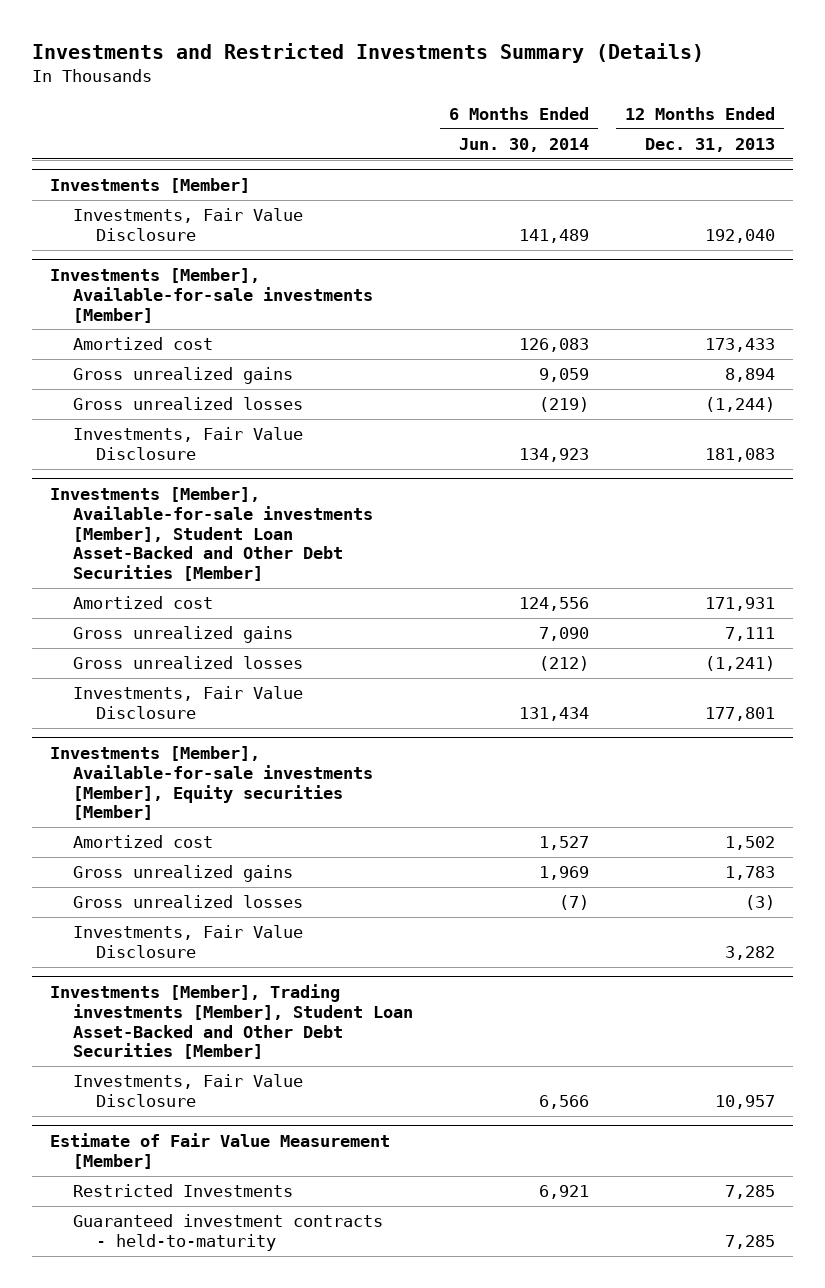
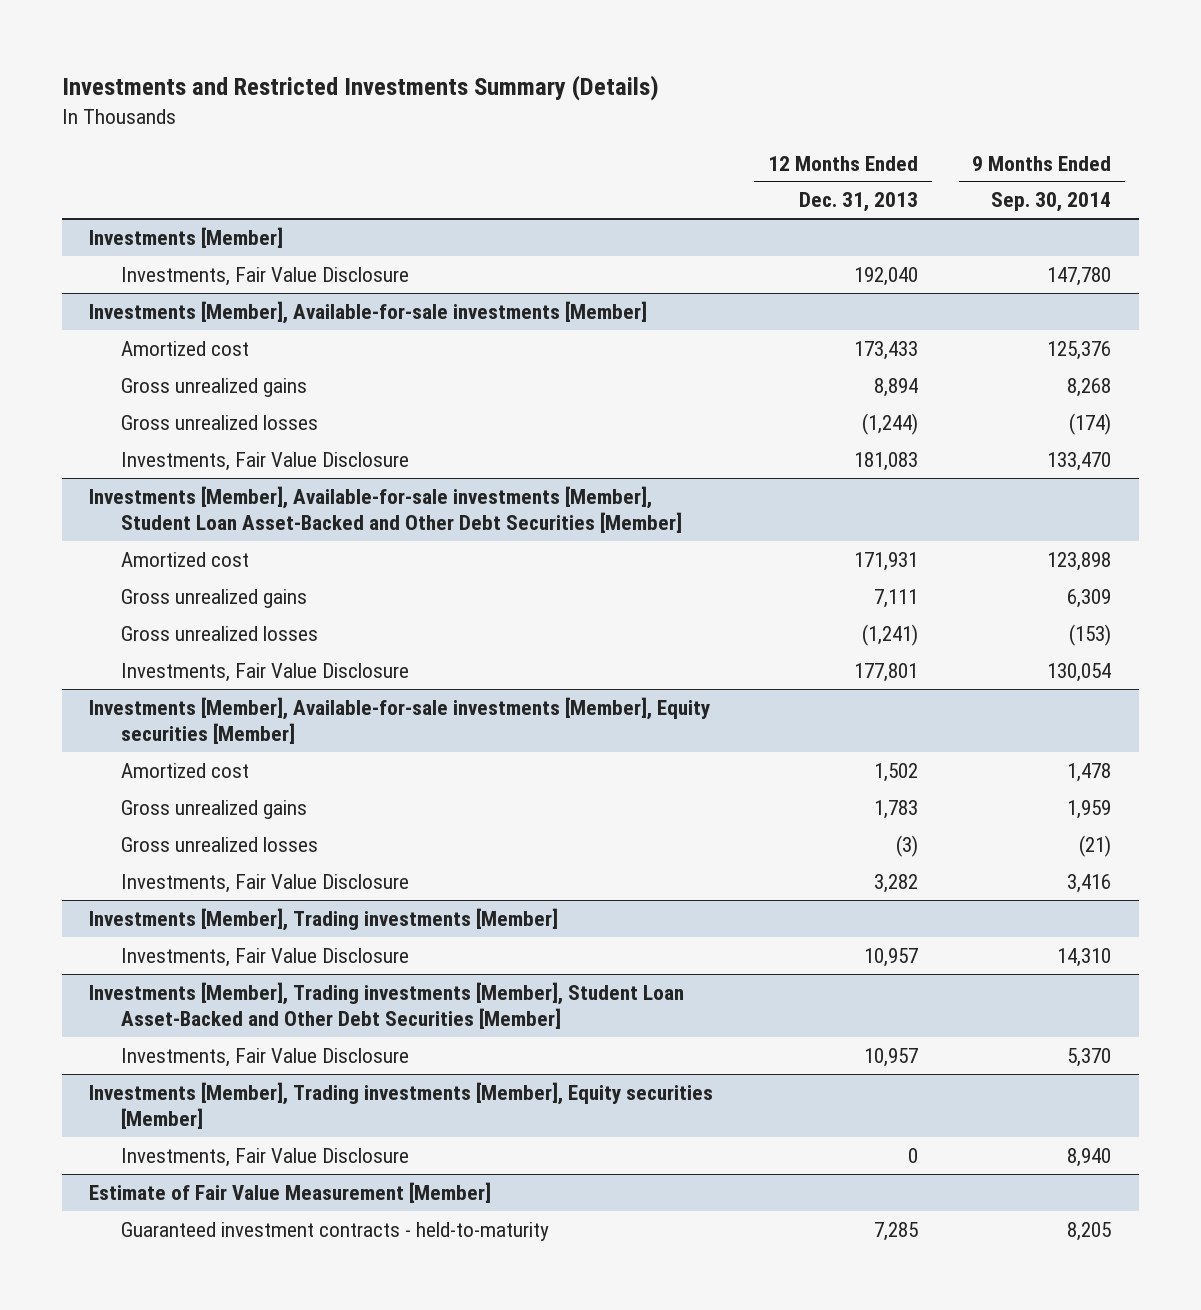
- | 6 Months Ended Jun. 30, 2014 | 12 Months Ended Dec. 31, 2013
+ | 12 Months Ended Dec. 31, 2013 | 9 Months Ended Sep. 30, 2014
+ Investments [Member], Trading investments [Member]
+ Investments, Fair Value Disclosure | 10,957 | 14,310
+ Investments [Member], Trading investments [Member], Equity securities [Member]
+ Investments, Fair Value Disclosure | 0 | 8,940
@ Estimate of Fair Value Measurement [Member]
- Restricted Investments | 6,921 | 7,285

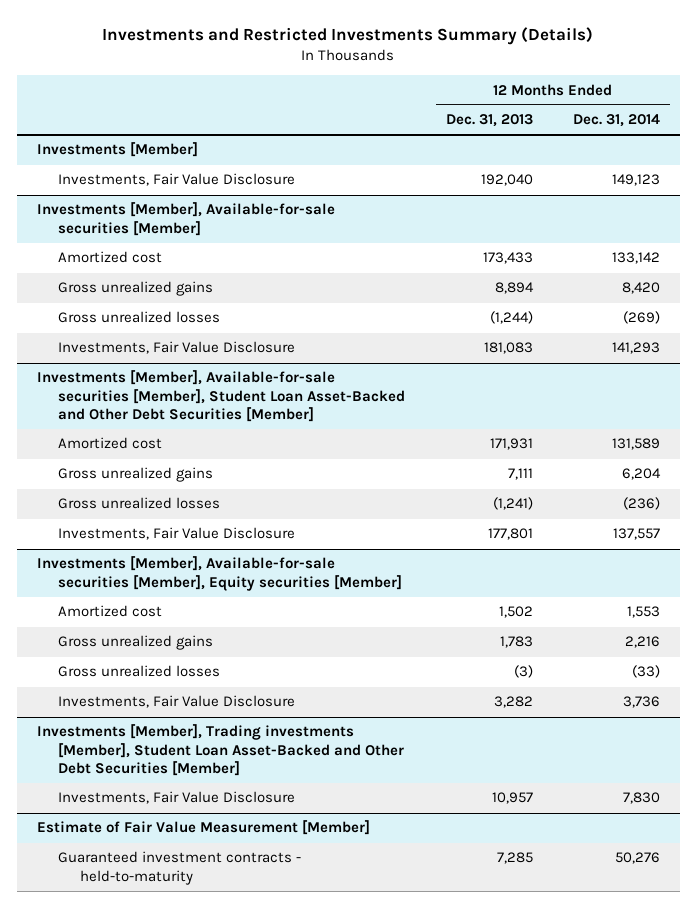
- | 12 Months Ended Dec. 31, 2013 | 9 Months Ended Sep. 30, 2014
+ | 12 Months Ended Dec. 31, 2013 | 12 Months Ended Dec. 31, 2014
- Investments [Member], Available-for-sale investments [Member]
+ Investments [Member], Available-for-sale securities [Member]
- Investments [Member], Available-for-sale investments [Member], Student Loan Asset-Backed and Other Debt Securities [Member]
+ Investments [Member], Available-for-sale securities [Member], Student Loan Asset-Backed and Other Debt Securities [Member]
- Investments [Member], Available-for-sale investments [Member], Equity securities [Member]
+ Investments [Member], Available-for-sale securities [Member], Equity securities [Member]
- Investments [Member], Trading investments [Member]
- Investments, Fair Value Disclosure | 10,957 | 14,310
- Investments [Member], Trading investments [Member], Equity securities [Member]
- Investments, Fair Value Disclosure | 0 | 8,940

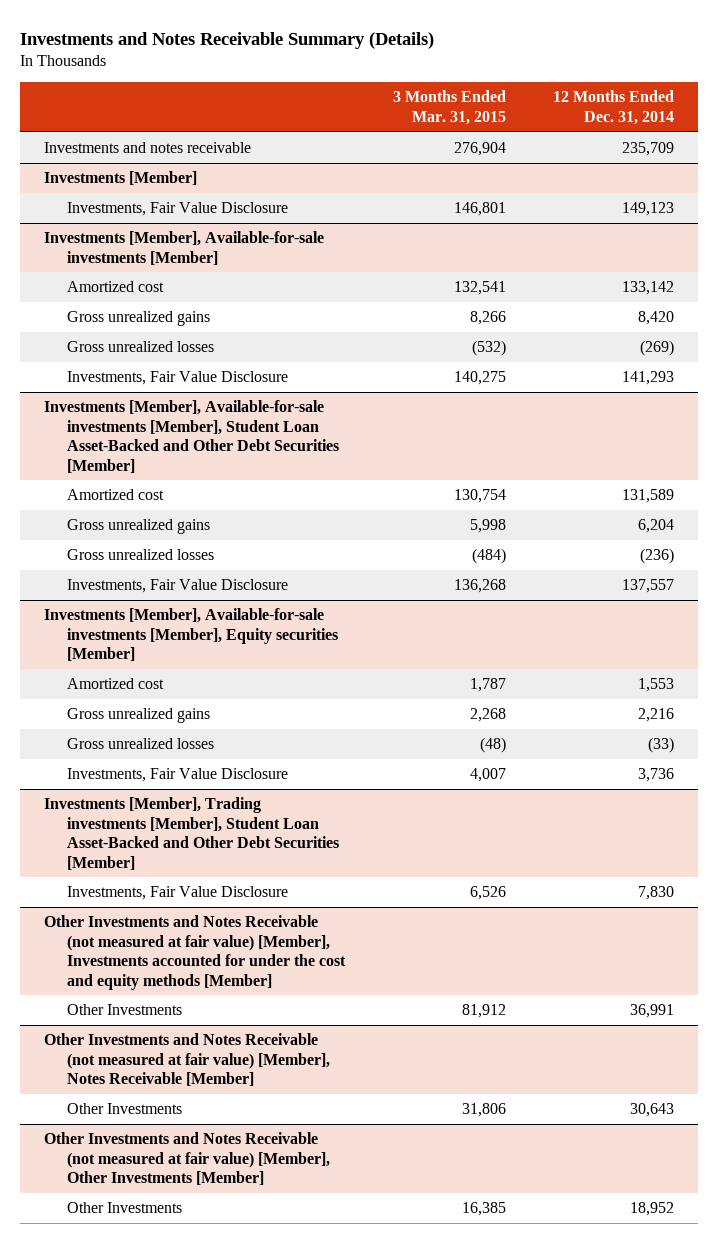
- Investments and Restricted Investments Summary (Details)
+ Investments and Notes Receivable Summary (Details)
- | 12 Months Ended Dec. 31, 2013 | 12 Months Ended Dec. 31, 2014
+ | 3 Months Ended Mar. 31, 2015 | 12 Months Ended Dec. 31, 2014
+ Investments and notes receivable | 276,904 | 235,709
- Investments [Member], Available-for-sale securities [Member]
+ Investments [Member], Available-for-sale investments [Member]
- Investments [Member], Available-for-sale securities [Member], Student Loan Asset-Backed and Other Debt Securities [Member]
+ Investments [Member], Available-for-sale investments [Member], Student Loan Asset-Backed and Other Debt Securities [Member]
- Investments [Member], Available-for-sale securities [Member], Equity securities [Member]
+ Investments [Member], Available-for-sale investments [Member], Equity securities [Member]
- Estimate of Fair Value Measurement [Member]
- Guaranteed investment contracts - held-to-maturity | 7,285 | 50,276
+ Other Investments and Notes Receivable (not measured at fair value) [Member], Investments accounted for under the cost and equity methods [Member]
+ Other Investments | 81,912 | 36,991
+ Other Investments and Notes Receivable (not measured at fair value) [Member], Notes Receivable [Member]
+ Other Investments | 31,806 | 30,643
+ Other Investments and Notes Receivable (not measured at fair value) [Member], Other Investments [Member]
+ Other Investments | 16,385 | 18,952

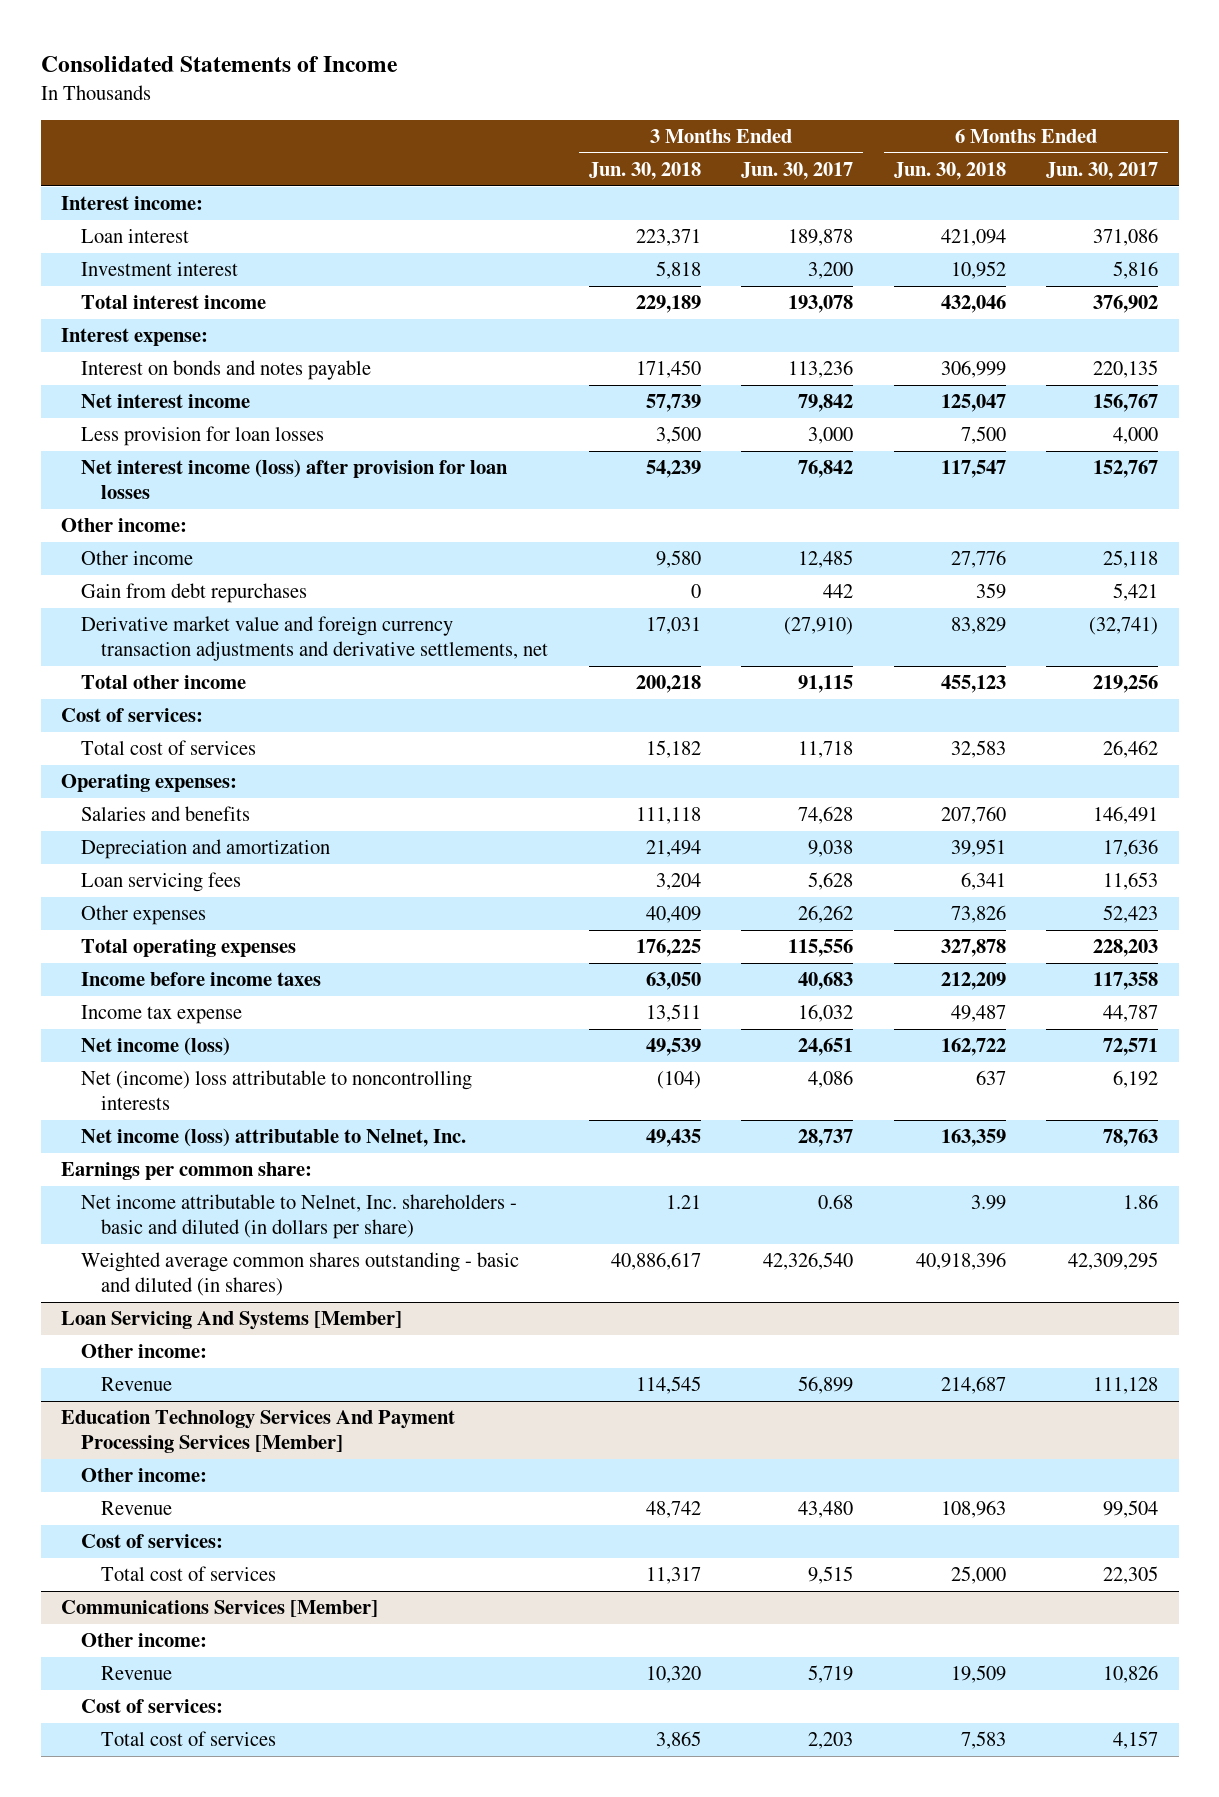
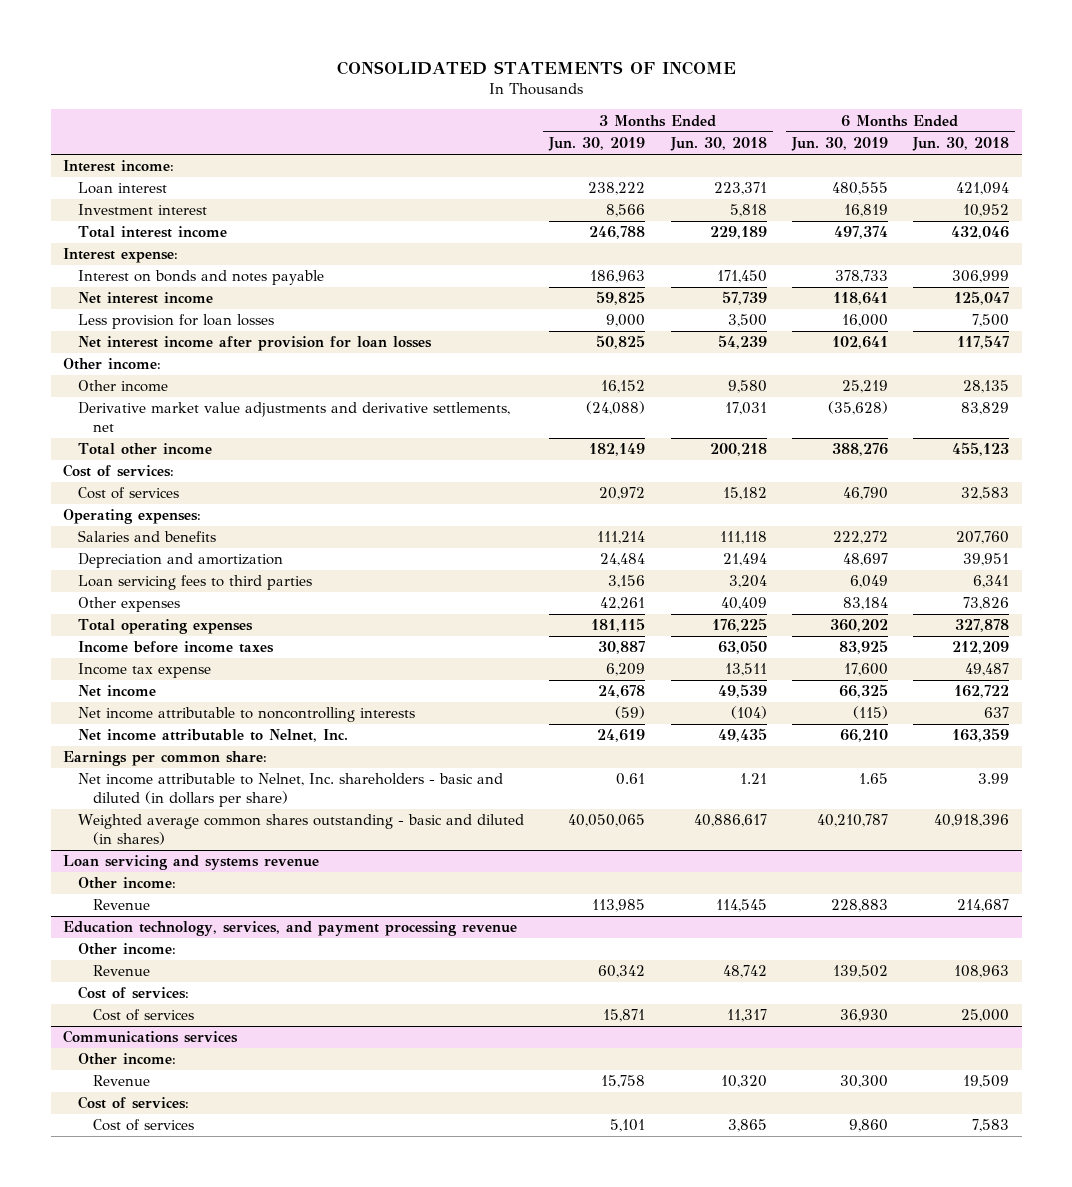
- Consolidated Statements of Income
+ CONSOLIDATED STATEMENTS OF INCOME
- | 3 Months Ended Jun. 30, 2018 | 3 Months Ended Jun. 30, 2017 | 6 Months Ended Jun. 30, 2018 | 6 Months Ended Jun. 30, 2017
+ | 3 Months Ended Jun. 30, 2019 | 3 Months Ended Jun. 30, 2018 | 6 Months Ended Jun. 30, 2019 | 6 Months Ended Jun. 30, 2018
- Net interest income (loss) after provision for loan losses | 54,239 | 76,842 | 117,547 | 152,767
+ Net interest income after provision for loan losses | 50,825 | 54,239 | 102,641 | 117,547
- Other income | 9,580 | 12,485 | 27,776 | 25,118
- Gain from debt repurchases | 0 | 442 | 359 | 5,421
- Derivative market value and foreign currency transaction adjustments and derivative settlements, net | 17,031 | (27,910) | 83,829 | (32,741)
+ Other income | 16,152 | 9,580 | 25,219 | 28,135
+ Derivative market value adjustments and derivative settlements, net | (24,088) | 17,031 | (35,628) | 83,829
- Total cost of services | 15,182 | 11,718 | 32,583 | 26,462
+ Cost of services | 20,972 | 15,182 | 46,790 | 32,583
- Loan servicing fees | 3,204 | 5,628 | 6,341 | 11,653
+ Loan servicing fees to third parties | 3,156 | 3,204 | 6,049 | 6,341
- Net income (loss) | 49,539 | 24,651 | 162,722 | 72,571
- Net (income) loss attributable to noncontrolling interests | (104) | 4,086 | 637 | 6,192
- Net income (loss) attributable to Nelnet, Inc. | 49,435 | 28,737 | 163,359 | 78,763
+ Net income | 24,678 | 49,539 | 66,325 | 162,722
+ Net income attributable to noncontrolling interests | (59) | (104) | (115) | 637
+ Net income attributable to Nelnet, Inc. | 24,619 | 49,435 | 66,210 | 163,359
- Loan Servicing And Systems [Member]
+ Loan servicing and systems revenue
- Education Technology Services And Payment Processing Services [Member]
+ Education technology, services, and payment processing revenue
- Total cost of services | 11,317 | 9,515 | 25,000 | 22,305
- Communications Services [Member]
+ Cost of services | 15,871 | 11,317 | 36,930 | 25,000
+ Communications services
- Total cost of services | 3,865 | 2,203 | 7,583 | 4,157
+ Cost of services | 5,101 | 3,865 | 9,860 | 7,583

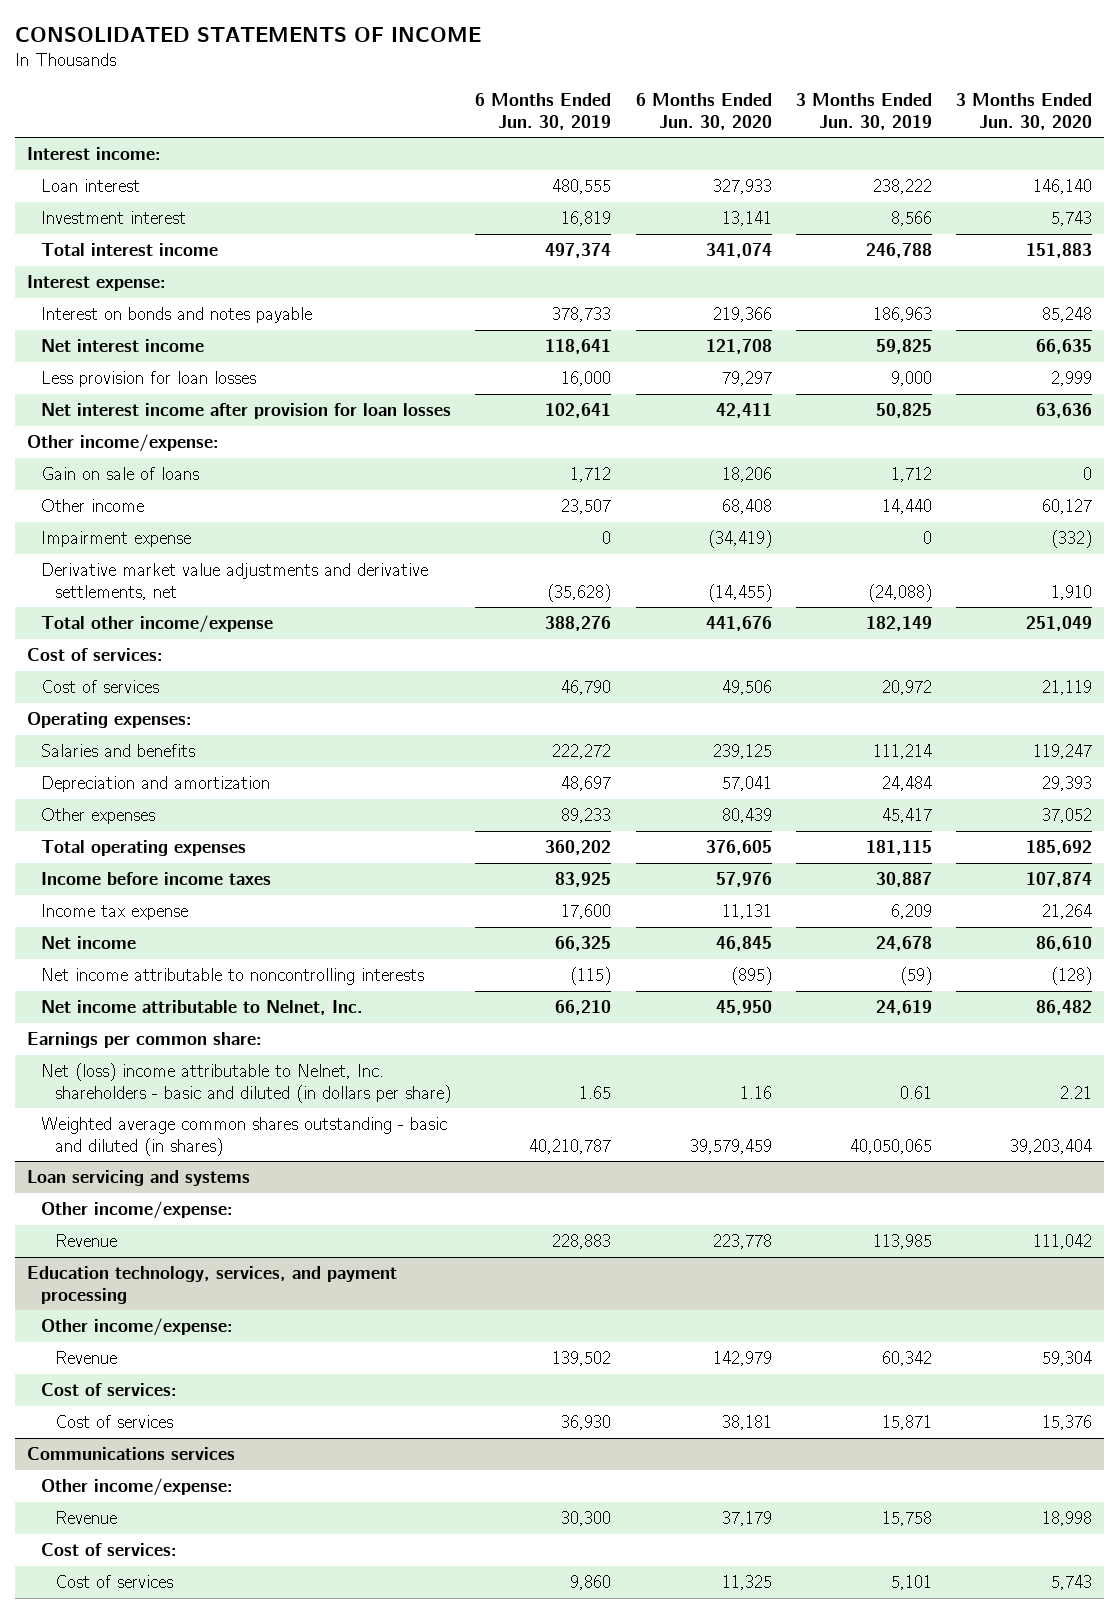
- | 3 Months Ended Jun. 30, 2019 | 3 Months Ended Jun. 30, 2018 | 6 Months Ended Jun. 30, 2019 | 6 Months Ended Jun. 30, 2018
+ | 6 Months Ended Jun. 30, 2019 | 6 Months Ended Jun. 30, 2020 | 3 Months Ended Jun. 30, 2019 | 3 Months Ended Jun. 30, 2020
- Other income:
- Other income | 16,152 | 9,580 | 25,219 | 28,135
+ Other income/expense:
+ Gain on sale of loans | 1,712 | 18,206 | 1,712 | 0
+ Other income | 23,507 | 68,408 | 14,440 | 60,127
+ Impairment expense | 0 | (34,419) | 0 | (332)
- Total other income | 182,149 | 200,218 | 388,276 | 455,123
+ Total other income/expense | 388,276 | 441,676 | 182,149 | 251,049
- Loan servicing fees to third parties | 3,156 | 3,204 | 6,049 | 6,341
- Other expenses | 42,261 | 40,409 | 83,184 | 73,826
+ Other expenses | 89,233 | 80,439 | 45,417 | 37,052
- Net income attributable to Nelnet, Inc. shareholders - basic and diluted (in dollars per share) | 0.61 | 1.21 | 1.65 | 3.99
+ Net (loss) income attributable to Nelnet, Inc. shareholders - basic and diluted (in dollars per share) | 1.65 | 1.16 | 0.61 | 2.21
- Loan servicing and systems revenue
- Other income:
+ Loan servicing and systems
+ Other income/expense:
- Education technology, services, and payment processing revenue
- Other income:
+ Education technology, services, and payment processing
+ Other income/expense:
@ Communications services
- Other income:
+ Other income/expense:

